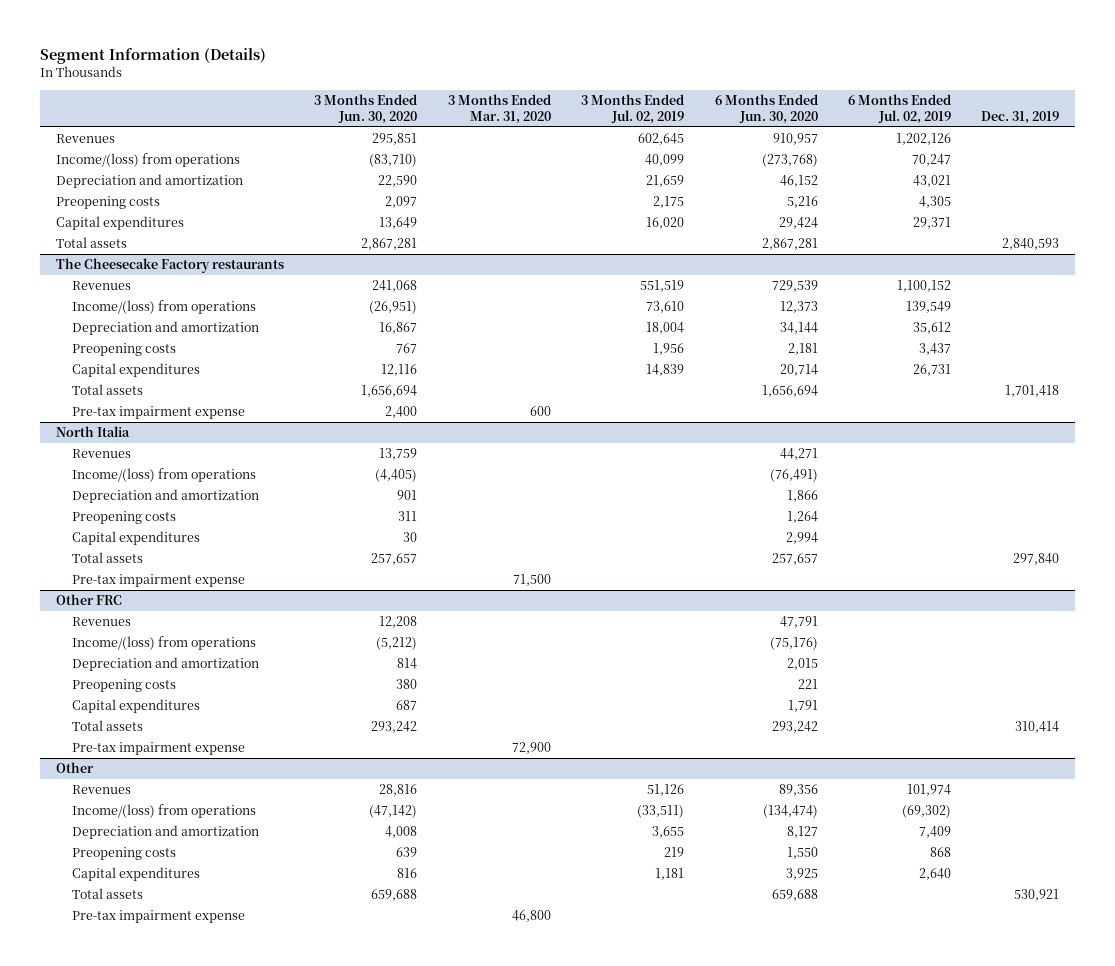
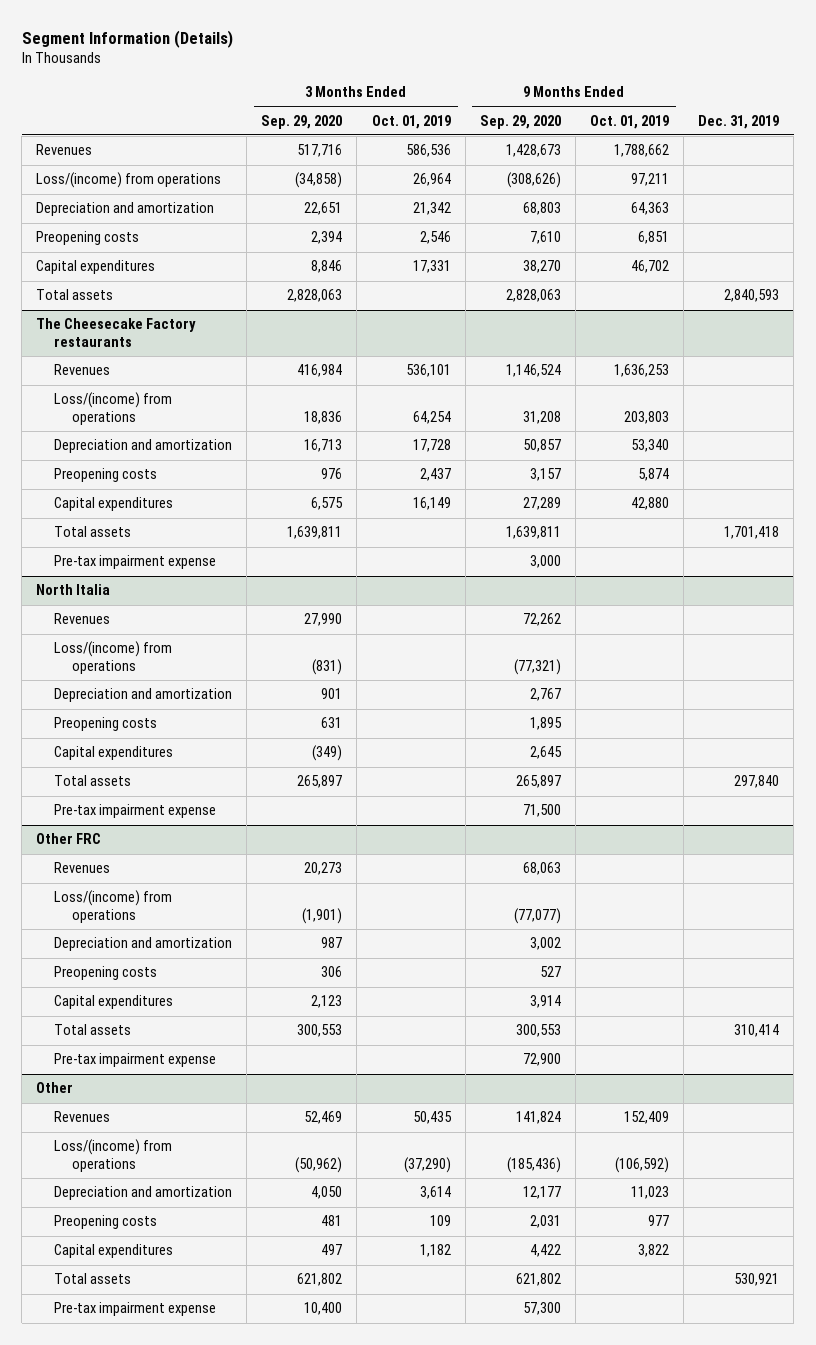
- | 3 Months Ended Jun. 30, 2020 | 3 Months Ended Mar. 31, 2020 | 3 Months Ended Jul. 02, 2019 | 6 Months Ended Jun. 30, 2020 | 6 Months Ended Jul. 02, 2019 | Dec. 31, 2019
+ | 3 Months Ended Sep. 29, 2020 | 3 Months Ended Oct. 01, 2019 | 9 Months Ended Sep. 29, 2020 | 9 Months Ended Oct. 01, 2019 | Dec. 31, 2019
- Income/(loss) from operations | (83,710) | | 40,099 | (273,768) | 70,247 |
+ Loss/(income) from operations | (34,858) | 26,964 | (308,626) | 97,211 |
@ The Cheesecake Factory restaurants
- Income/(loss) from operations | (26,951) | | 73,610 | 12,373 | 139,549 |
+ Loss/(income) from operations | 18,836 | 64,254 | 31,208 | 203,803 |
@ North Italia
- Income/(loss) from operations | (4,405) | | | (76,491) | |
+ Loss/(income) from operations | (831) | | (77,321) | |
@ Other FRC
- Income/(loss) from operations | (5,212) | | | (75,176) | |
+ Loss/(income) from operations | (1,901) | | (77,077) | |
@ Other
- Income/(loss) from operations | (47,142) | | (33,511) | (134,474) | (69,302) |
+ Loss/(income) from operations | (50,962) | (37,290) | (185,436) | (106,592) |

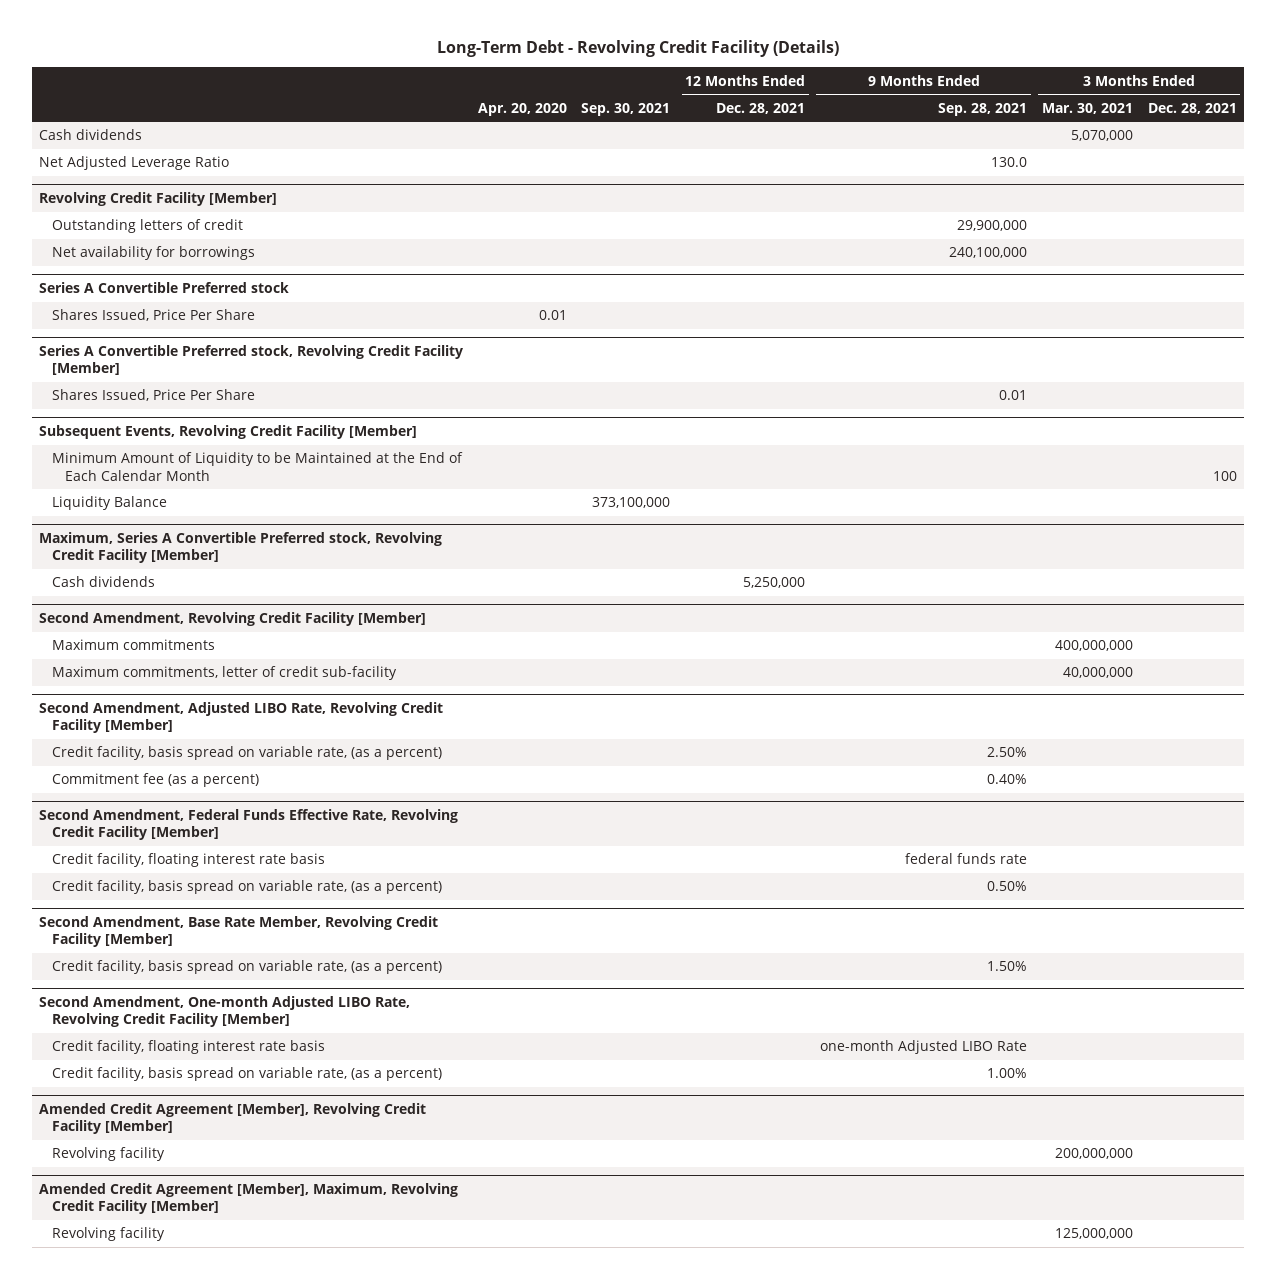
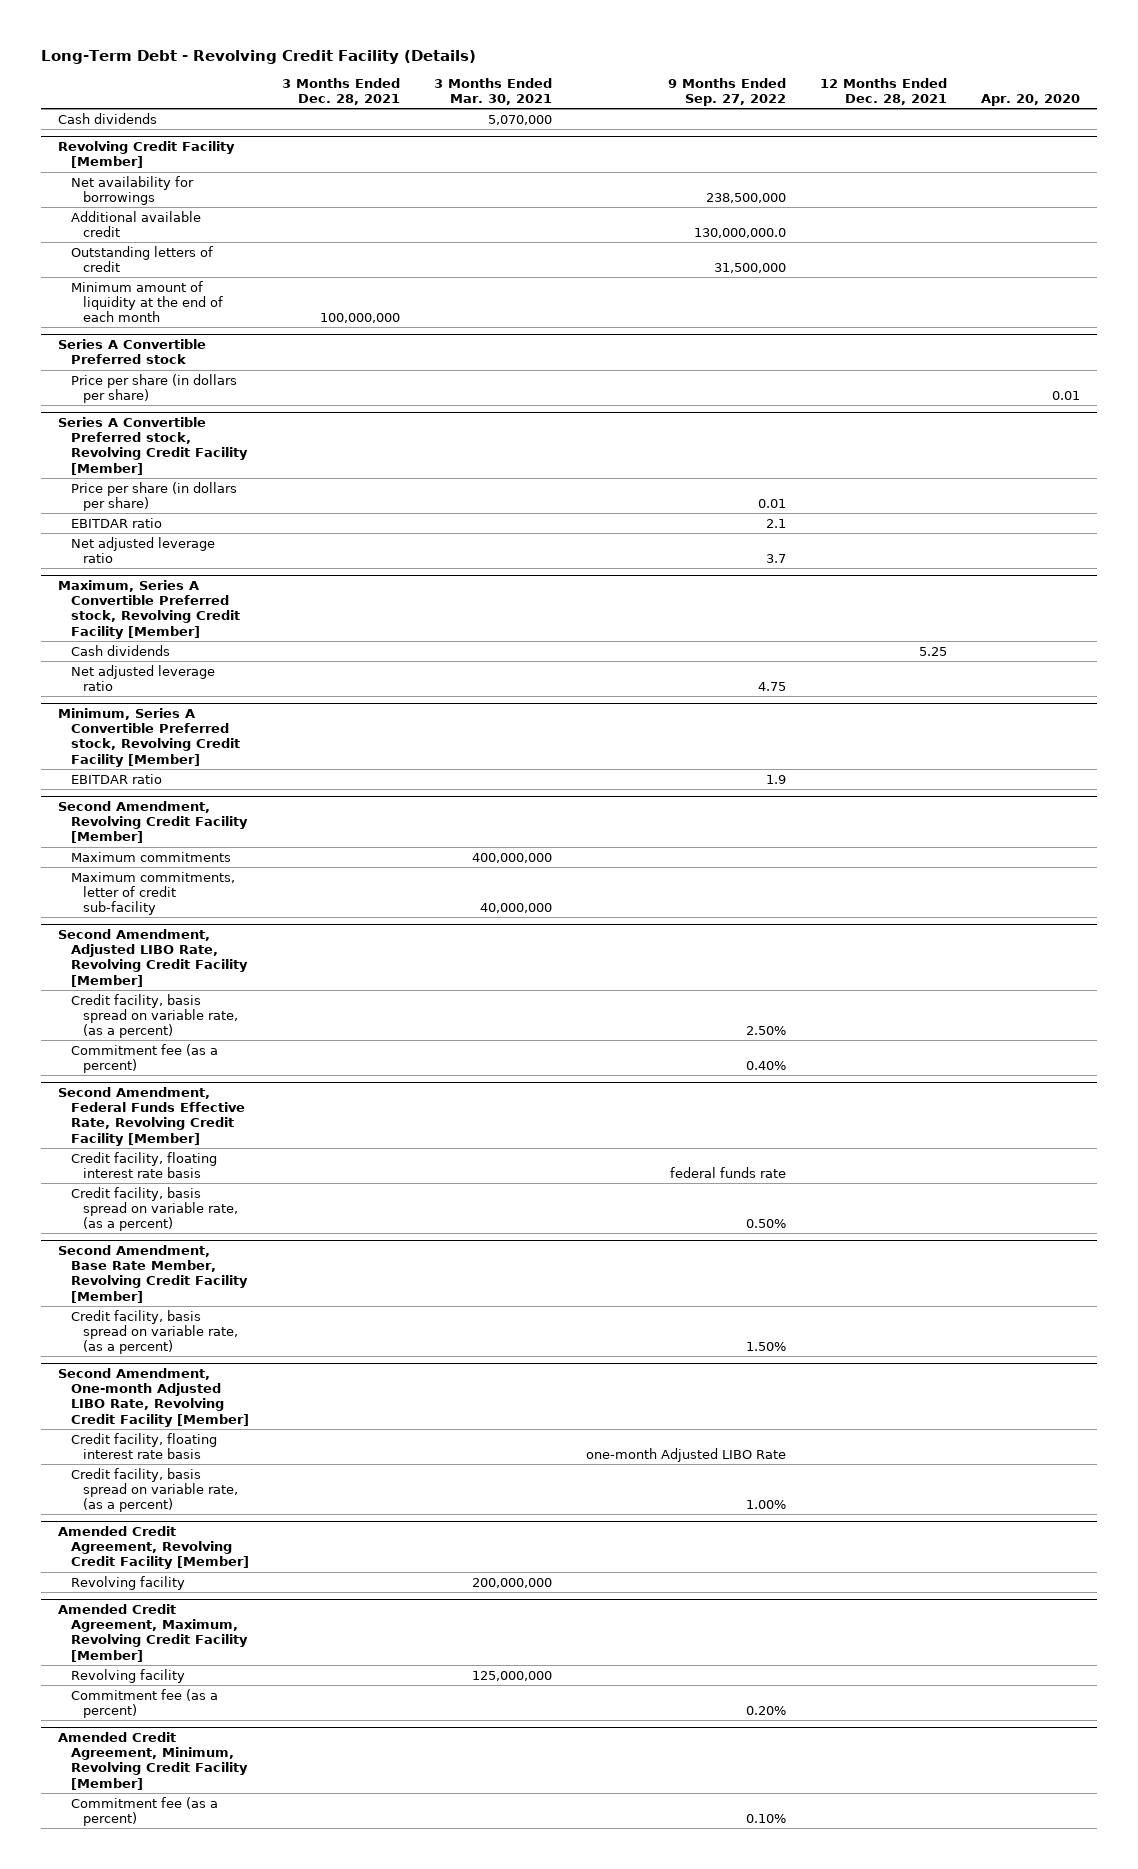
- | Apr. 20, 2020 | Sep. 30, 2021 | 12 Months Ended Dec. 28, 2021 | 9 Months Ended Sep. 28, 2021 | 3 Months Ended Mar. 30, 2021 | 3 Months Ended Dec. 28, 2021
+ | 3 Months Ended Dec. 28, 2021 | 3 Months Ended Mar. 30, 2021 | 9 Months Ended Sep. 27, 2022 | 12 Months Ended Dec. 28, 2021 | Apr. 20, 2020
- Net Adjusted Leverage Ratio | | | | 130.0 | |
@ Revolving Credit Facility [Member]
+ Additional available credit | | | 130,000,000.0 | |
moved down: Outstanding letters of credit | | | 31,500,000 | |
+ Minimum amount of liquidity at the end of each month | 100,000,000 | | | |
@ Series A Convertible Preferred stock
- Shares Issued, Price Per Share | 0.01 | | | | |
+ Price per share (in dollars per share) | | | | | 0.01
@ Series A Convertible Preferred stock, Revolving Credit Facility [Member]
- Shares Issued, Price Per Share | | | | 0.01 | |
- Subsequent Events, Revolving Credit Facility [Member]
- Minimum Amount of Liquidity to be Maintained at the End of Each Calendar Month | | | | | | 100
- Liquidity Balance | | 373,100,000 | | | |
@ Series A Convertible Preferred stock, Revolving Credit Facility [Member]
+ Price per share (in dollars per share) | | | 0.01 | |
+ EBITDAR ratio | | | 2.1 | |
+ Net adjusted leverage ratio | | | 3.7 | |
@ Maximum, Series A Convertible Preferred stock, Revolving Credit Facility [Member]
- Cash dividends | | | 5,250,000 | | |
+ Cash dividends | | | | 5.25 |
+ Net adjusted leverage ratio | | | 4.75 | |
+ Minimum, Series A Convertible Preferred stock, Revolving Credit Facility [Member]
+ EBITDAR ratio | | | 1.9 | |
- Amended Credit Agreement [Member], Revolving Credit Facility [Member]
+ Amended Credit Agreement, Revolving Credit Facility [Member]
- Amended Credit Agreement [Member], Maximum, Revolving Credit Facility [Member]
+ Amended Credit Agreement, Maximum, Revolving Credit Facility [Member]
+ Commitment fee (as a percent) | | | 0.20% | |
+ Amended Credit Agreement, Minimum, Revolving Credit Facility [Member]
+ Commitment fee (as a percent) | | | 0.10% | |

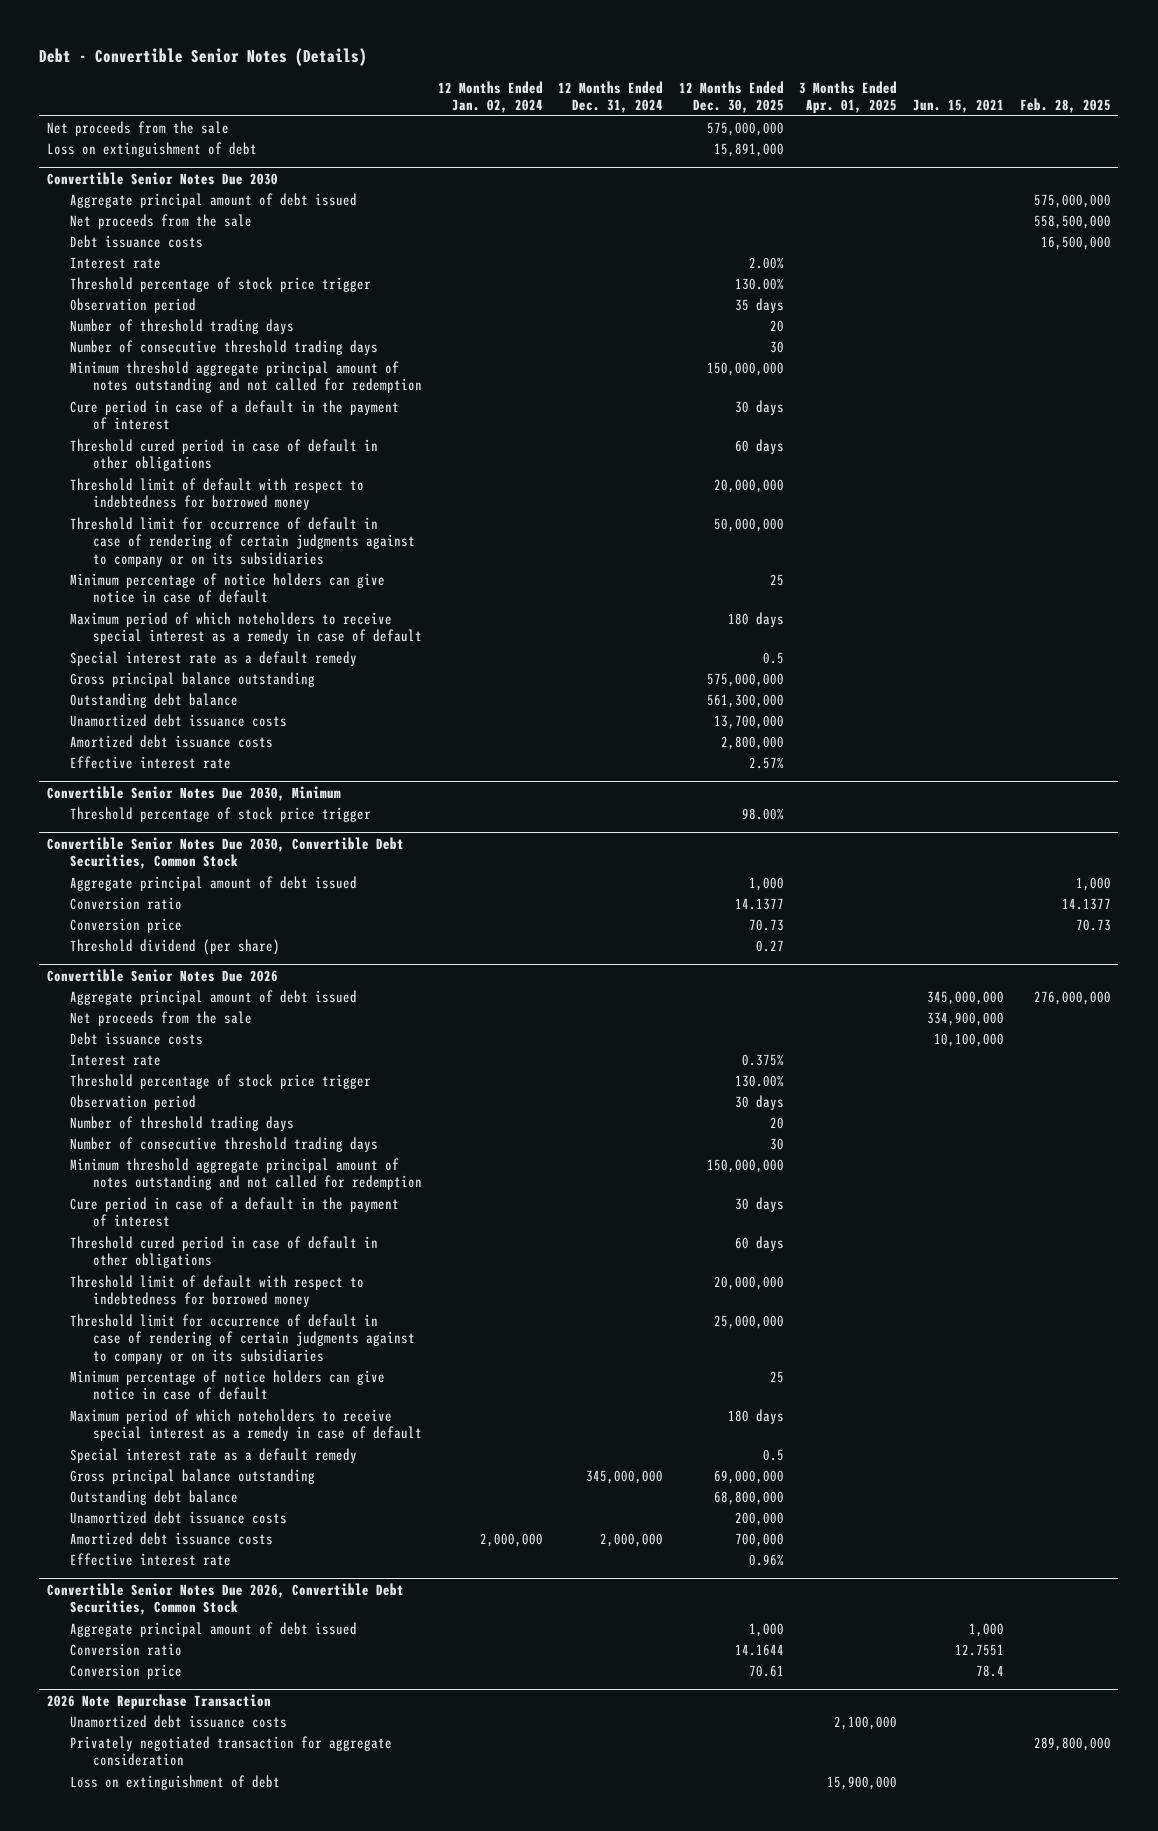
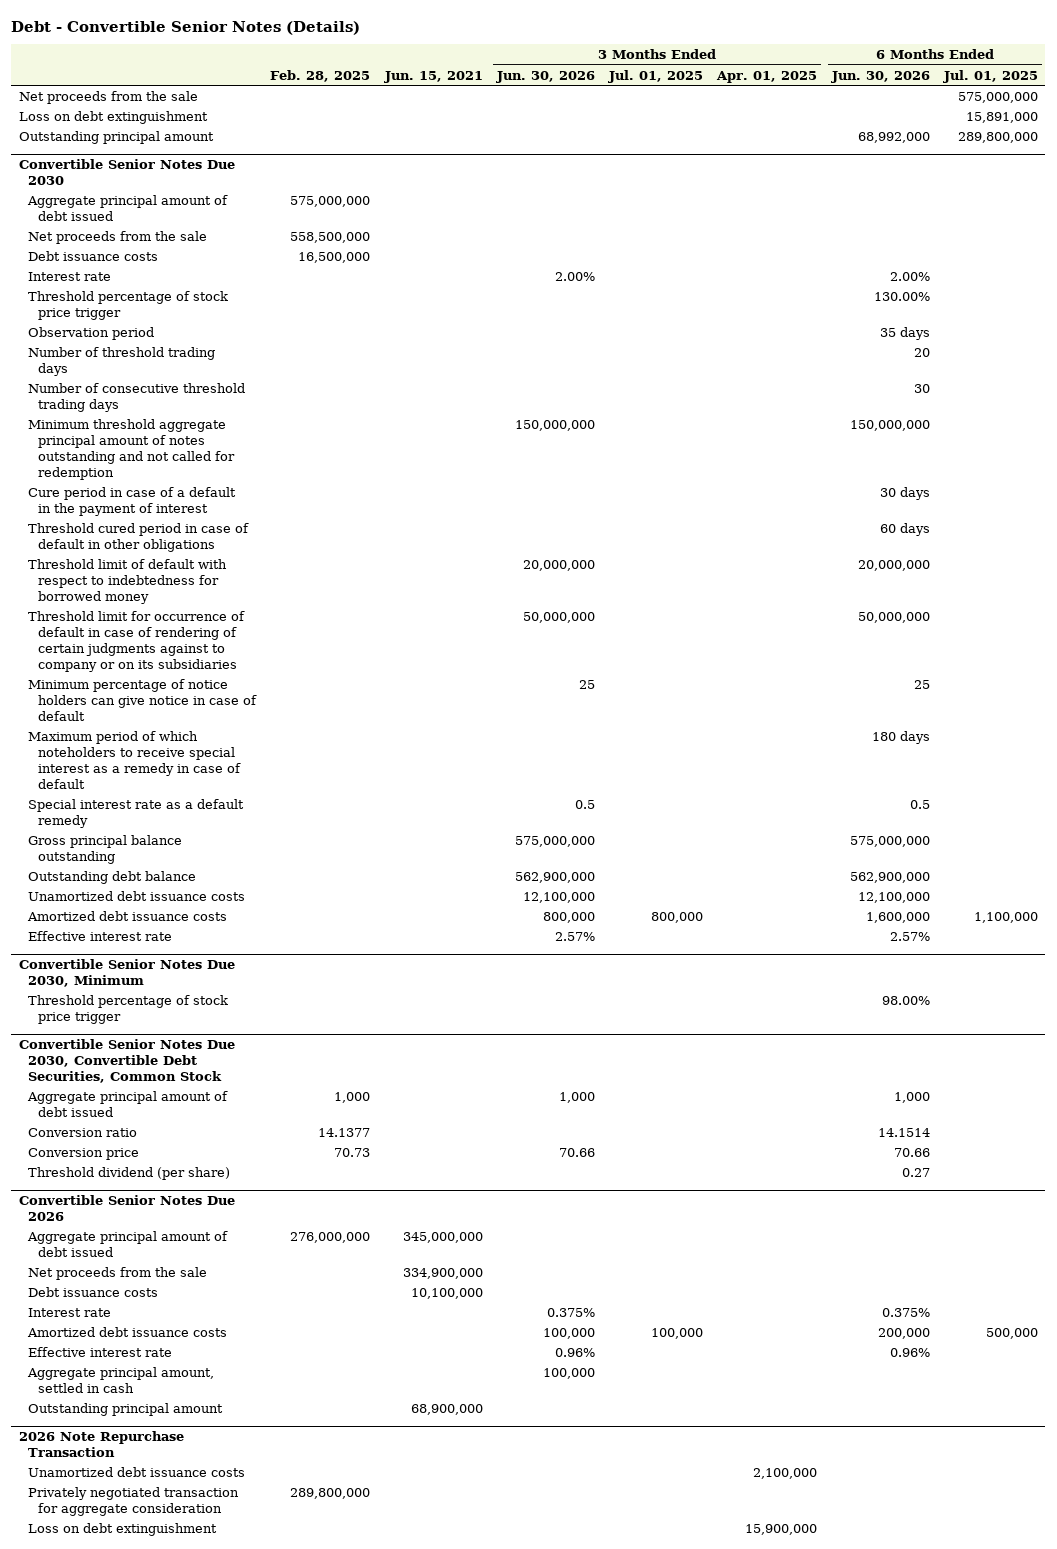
- | 12 Months Ended Jan. 02, 2024 | 12 Months Ended Dec. 31, 2024 | 12 Months Ended Dec. 30, 2025 | 3 Months Ended Apr. 01, 2025 | Jun. 15, 2021 | Feb. 28, 2025
+ | Feb. 28, 2025 | Jun. 15, 2021 | 3 Months Ended Jun. 30, 2026 | 3 Months Ended Jul. 01, 2025 | 3 Months Ended Apr. 01, 2025 | 6 Months Ended Jun. 30, 2026 | 6 Months Ended Jul. 01, 2025
- Loss on extinguishment of debt | | | 15,891,000 | | |
+ Loss on debt extinguishment | | | | | | | 15,891,000
+ Outstanding principal amount | | | | | | 68,992,000 | 289,800,000
@ Convertible Senior Notes Due 2026
- Threshold percentage of stock price trigger | | | 130.00% | | |
- Observation period | | | 30 days | | |
- Number of threshold trading days | | | 20 | | |
- Number of consecutive threshold trading days | | | 30 | | |
- Minimum threshold aggregate principal amount of notes outstanding and not called for redemption | | | 150,000,000 | | |
- Cure period in case of a default in the payment of interest | | | 30 days | | |
- Threshold cured period in case of default in other obligations | | | 60 days | | |
- Threshold limit of default with respect to indebtedness for borrowed money | | | 20,000,000 | | |
- Threshold limit for occurrence of default in case of rendering of certain judgments against to company or on its subsidiaries | | | 25,000,000 | | |
- Minimum percentage of notice holders can give notice in case of default | | | 25 | | |
- Maximum period of which noteholders to receive special interest as a remedy in case of default | | | 180 days | | |
- Special interest rate as a default remedy | | | 0.5 | | |
- Gross principal balance outstanding | | 345,000,000 | 69,000,000 | | |
- Outstanding debt balance | | | 68,800,000 | | |
- Unamortized debt issuance costs | | | 200,000 | | |
- Convertible Senior Notes Due 2026, Convertible Debt Securities, Common Stock
- Aggregate principal amount of debt issued | | | 1,000 | | 1,000 |
- Conversion ratio | | | 14.1644 | | 12.7551 |
- Conversion price | | | 70.61 | | 78.4 |
@ Convertible Senior Notes Due 2026
+ Aggregate principal amount, settled in cash | | | 100,000 | | | |
+ Outstanding principal amount | | 68,900,000 | | | | |
@ 2026 Note Repurchase Transaction
- Loss on extinguishment of debt | | | | 15,900,000 | |
+ Loss on debt extinguishment | | | | | 15,900,000 | |

